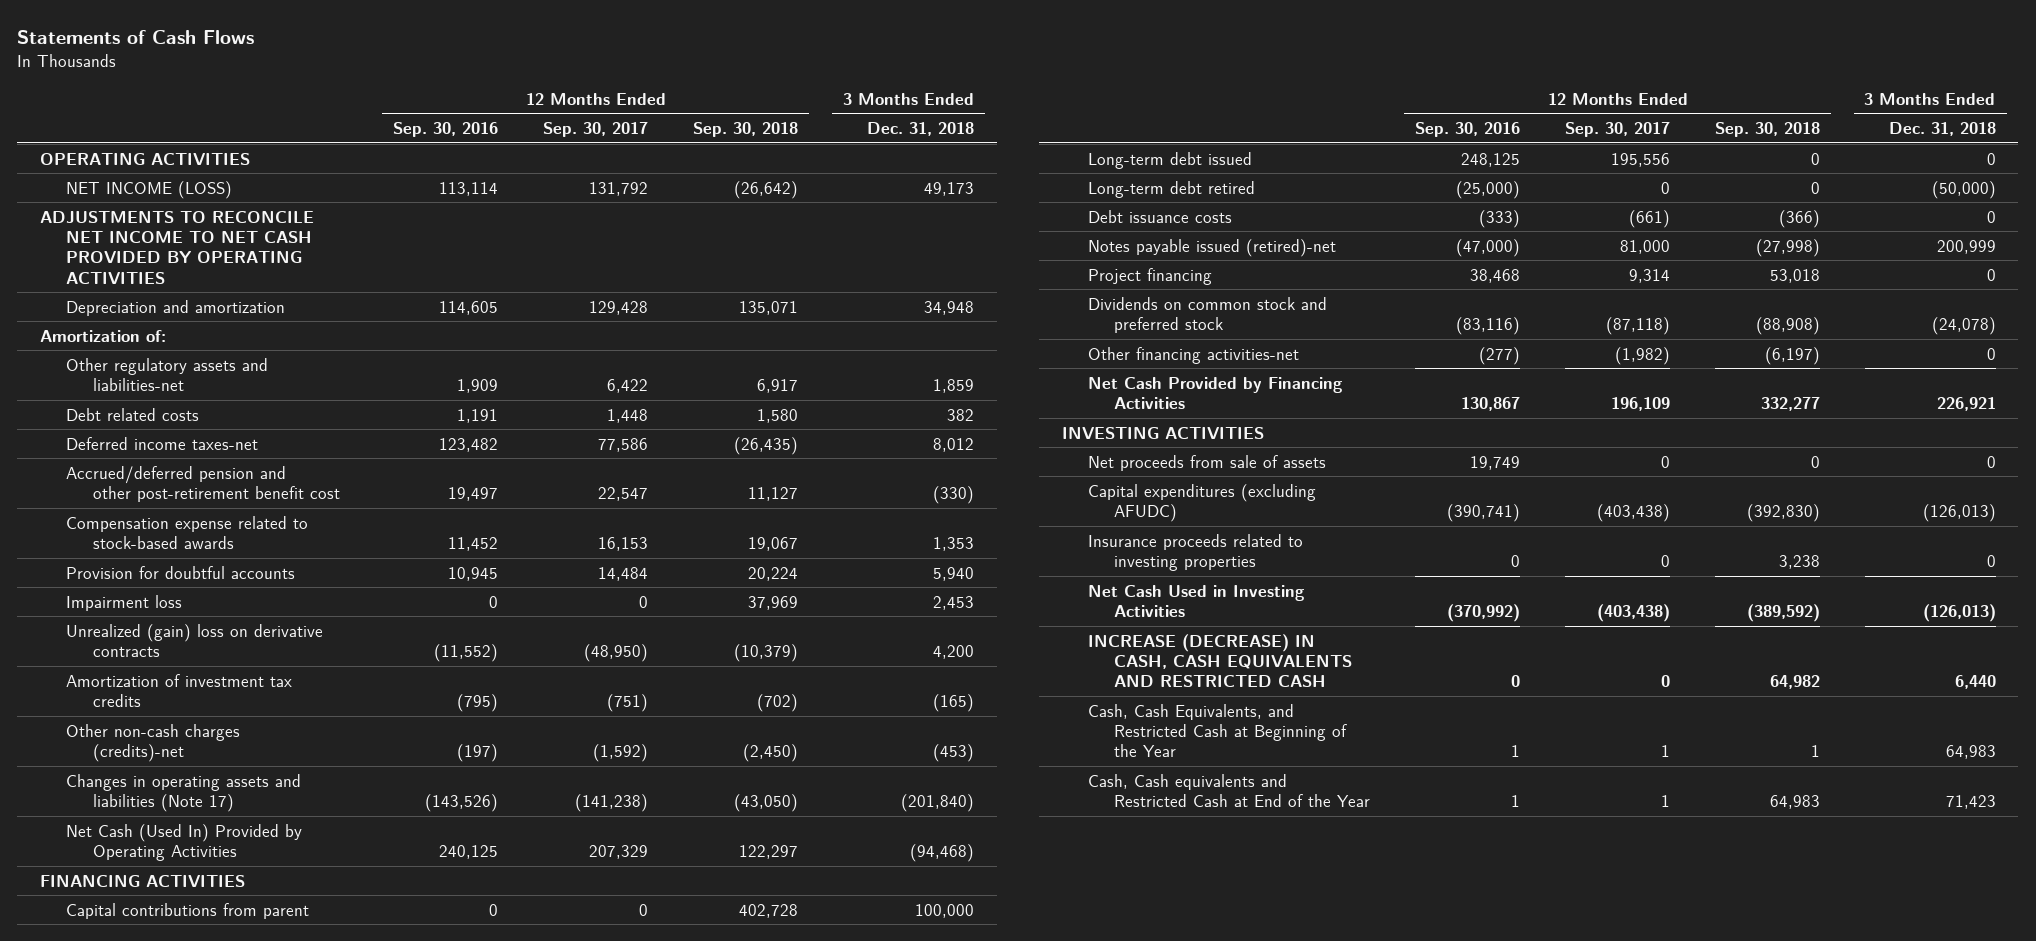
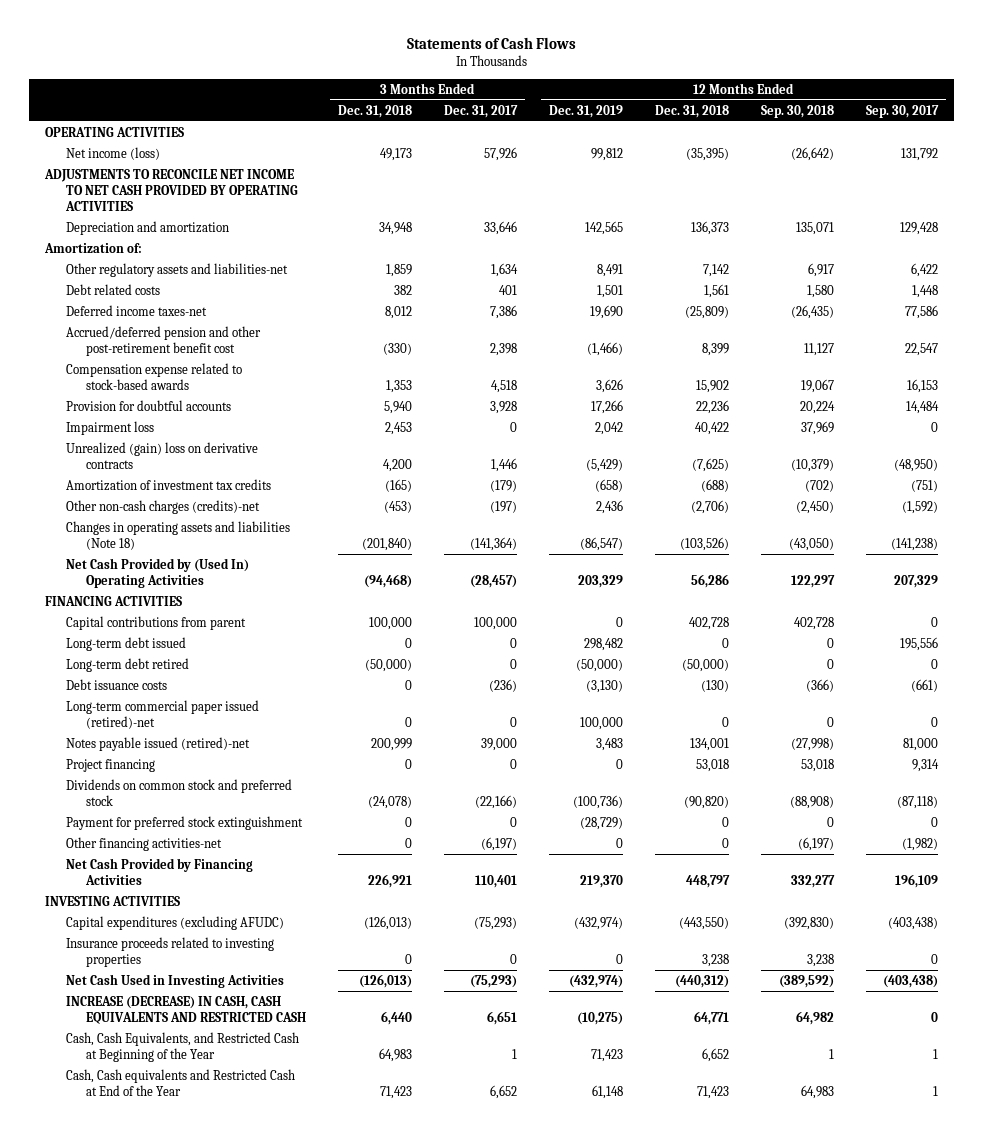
- | 12 Months Ended Sep. 30, 2016 | 12 Months Ended Sep. 30, 2017 | 12 Months Ended Sep. 30, 2018 | 3 Months Ended Dec. 31, 2018
+ | 3 Months Ended Dec. 31, 2018 | 3 Months Ended Dec. 31, 2017 | 12 Months Ended Dec. 31, 2019 | 12 Months Ended Dec. 31, 2018 | 12 Months Ended Sep. 30, 2018 | 12 Months Ended Sep. 30, 2017
- NET INCOME (LOSS) | 113,114 | 131,792 | (26,642) | 49,173
+ Net income (loss) | 49,173 | 57,926 | 99,812 | (35,395) | (26,642) | 131,792
- Changes in operating assets and liabilities (Note 17) | (143,526) | (141,238) | (43,050) | (201,840)
- Net Cash (Used In) Provided by Operating Activities | 240,125 | 207,329 | 122,297 | (94,468)
+ Changes in operating assets and liabilities (Note 18) | (201,840) | (141,364) | (86,547) | (103,526) | (43,050) | (141,238)
+ Net Cash Provided by (Used In) Operating Activities | (94,468) | (28,457) | 203,329 | 56,286 | 122,297 | 207,329
+ Long-term commercial paper issued (retired)-net | 0 | 0 | 100,000 | 0 | 0 | 0
+ Payment for preferred stock extinguishment | 0 | 0 | (28,729) | 0 | 0 | 0
- Net proceeds from sale of assets | 19,749 | 0 | 0 | 0

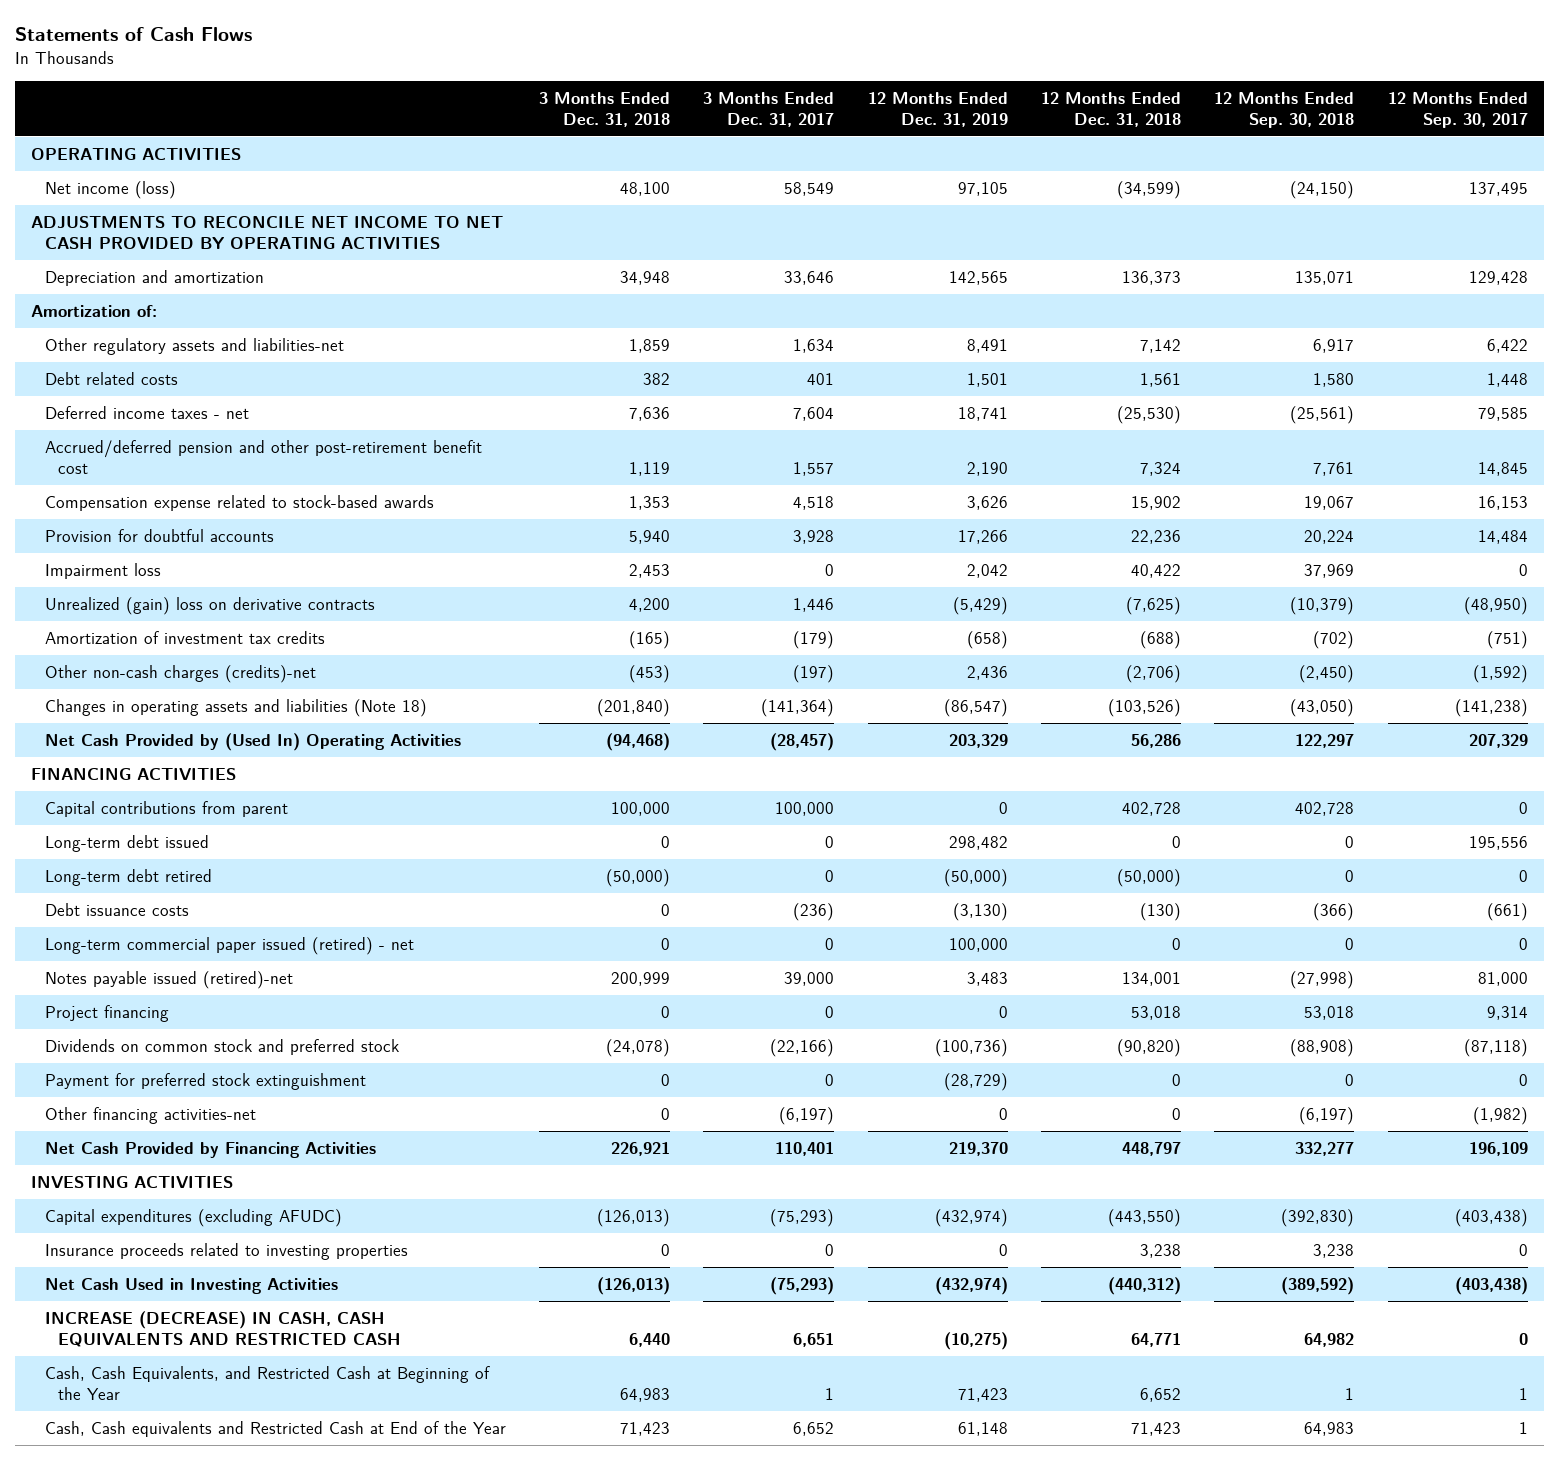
- Net income (loss) | 49,173 | 57,926 | 99,812 | (35,395) | (26,642) | 131,792
+ Net income (loss) | 48,100 | 58,549 | 97,105 | (34,599) | (24,150) | 137,495
- Deferred income taxes-net | 8,012 | 7,386 | 19,690 | (25,809) | (26,435) | 77,586
- Accrued/deferred pension and other post-retirement benefit cost | (330) | 2,398 | (1,466) | 8,399 | 11,127 | 22,547
+ Deferred income taxes - net | 7,636 | 7,604 | 18,741 | (25,530) | (25,561) | 79,585
+ Accrued/deferred pension and other post-retirement benefit cost | 1,119 | 1,557 | 2,190 | 7,324 | 7,761 | 14,845
- Long-term commercial paper issued (retired)-net | 0 | 0 | 100,000 | 0 | 0 | 0
+ Long-term commercial paper issued (retired) - net | 0 | 0 | 100,000 | 0 | 0 | 0

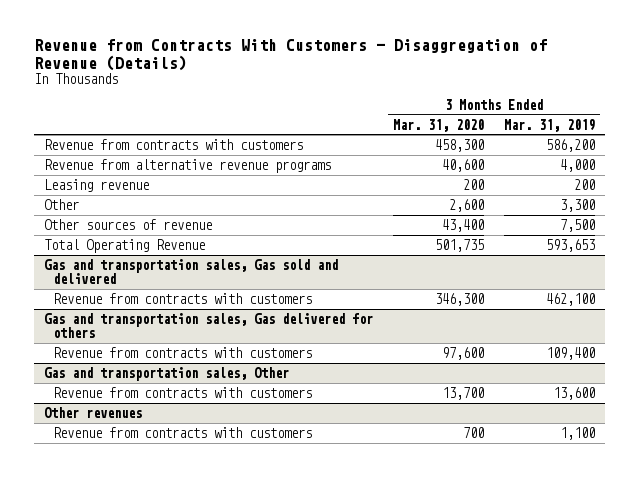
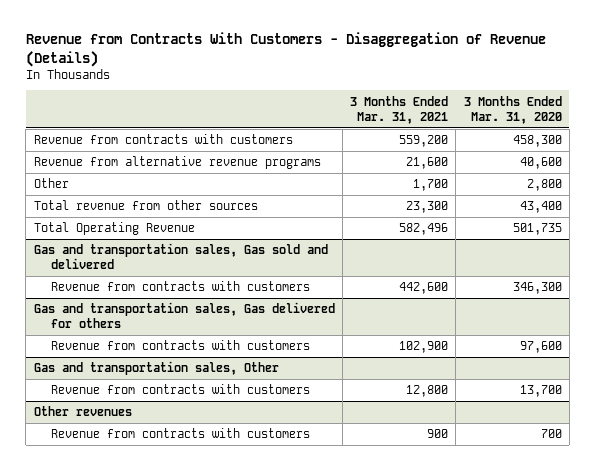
- | 3 Months Ended Mar. 31, 2020 | 3 Months Ended Mar. 31, 2019
+ | 3 Months Ended Mar. 31, 2021 | 3 Months Ended Mar. 31, 2020
- Leasing revenue | 200 | 200
- Other | 2,600 | 3,300
- Other sources of revenue | 43,400 | 7,500
+ Other | 1,700 | 2,800
+ Total revenue from other sources | 23,300 | 43,400

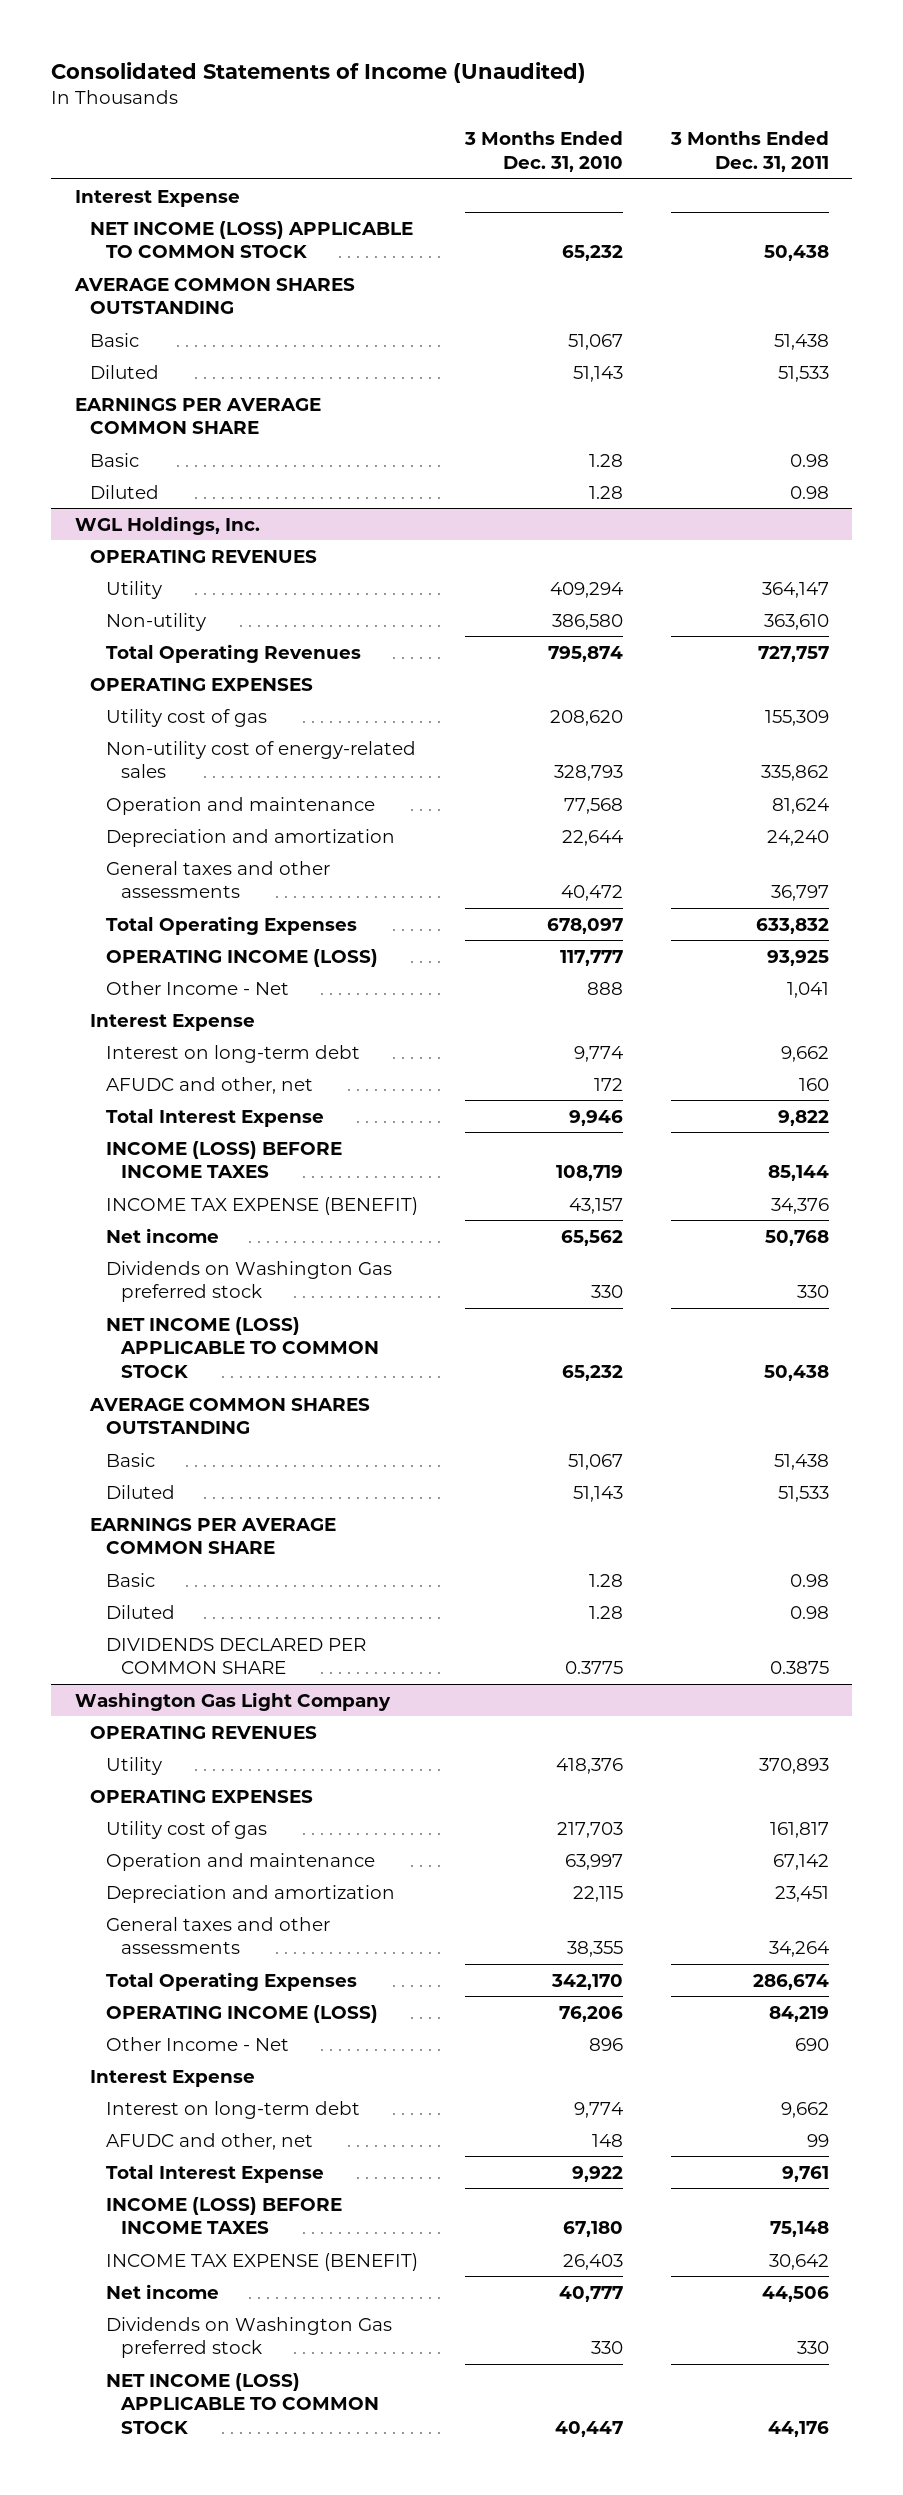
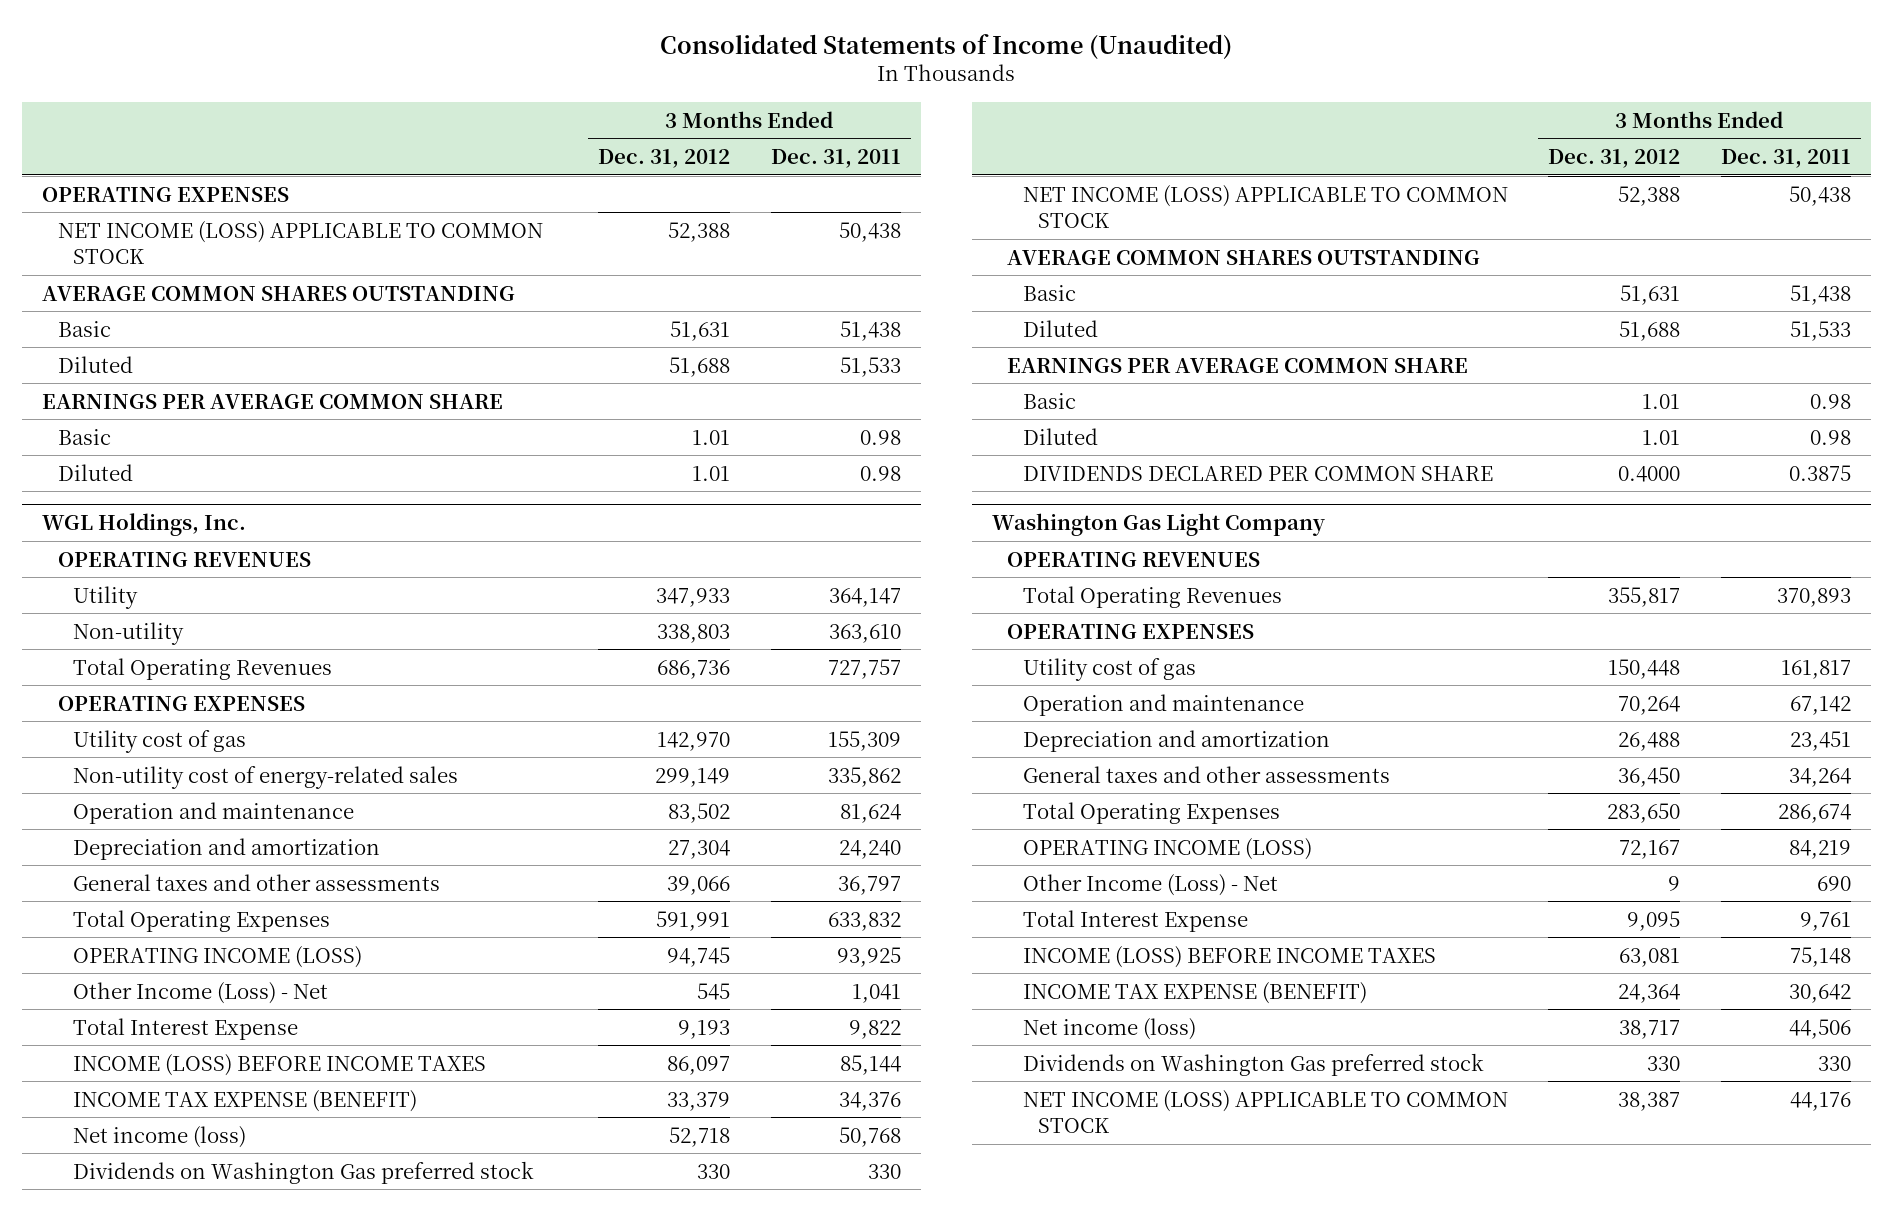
- | 3 Months Ended Dec. 31, 2010 | 3 Months Ended Dec. 31, 2011
+ | 3 Months Ended Dec. 31, 2012 | 3 Months Ended Dec. 31, 2011
- Interest Expense
+ OPERATING EXPENSES
@ WGL Holdings, Inc.
- Other Income - Net | 888 | 1,041
- Interest Expense
- Interest on long-term debt | 9,774 | 9,662
- AFUDC and other, net | 172 | 160
+ Other Income (Loss) - Net | 545 | 1,041
- Net income | 65,562 | 50,768
+ Net income (loss) | 52,718 | 50,768
@ Washington Gas Light Company
- Utility | 418,376 | 370,893
+ Total Operating Revenues | 355,817 | 370,893
- Other Income - Net | 896 | 690
- Interest Expense
- Interest on long-term debt | 9,774 | 9,662
- AFUDC and other, net | 148 | 99
+ Other Income (Loss) - Net | 9 | 690
- Net income | 40,777 | 44,506
+ Net income (loss) | 38,717 | 44,506

